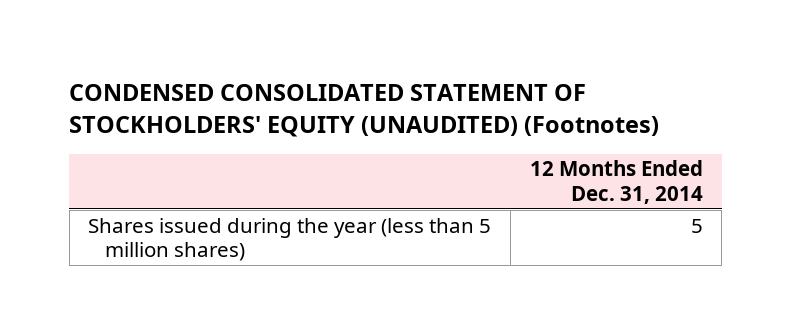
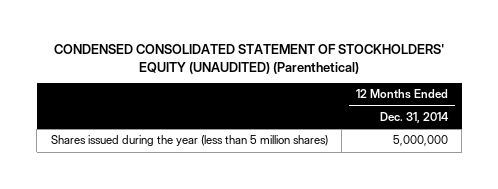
- CONDENSED CONSOLIDATED STATEMENT OF STOCKHOLDERS' EQUITY (UNAUDITED) (Footnotes)
+ CONDENSED CONSOLIDATED STATEMENT OF STOCKHOLDERS' EQUITY (UNAUDITED) (Parenthetical)
- Shares issued during the year (less than 5 million shares) | 5
+ Shares issued during the year (less than 5 million shares) | 5,000,000

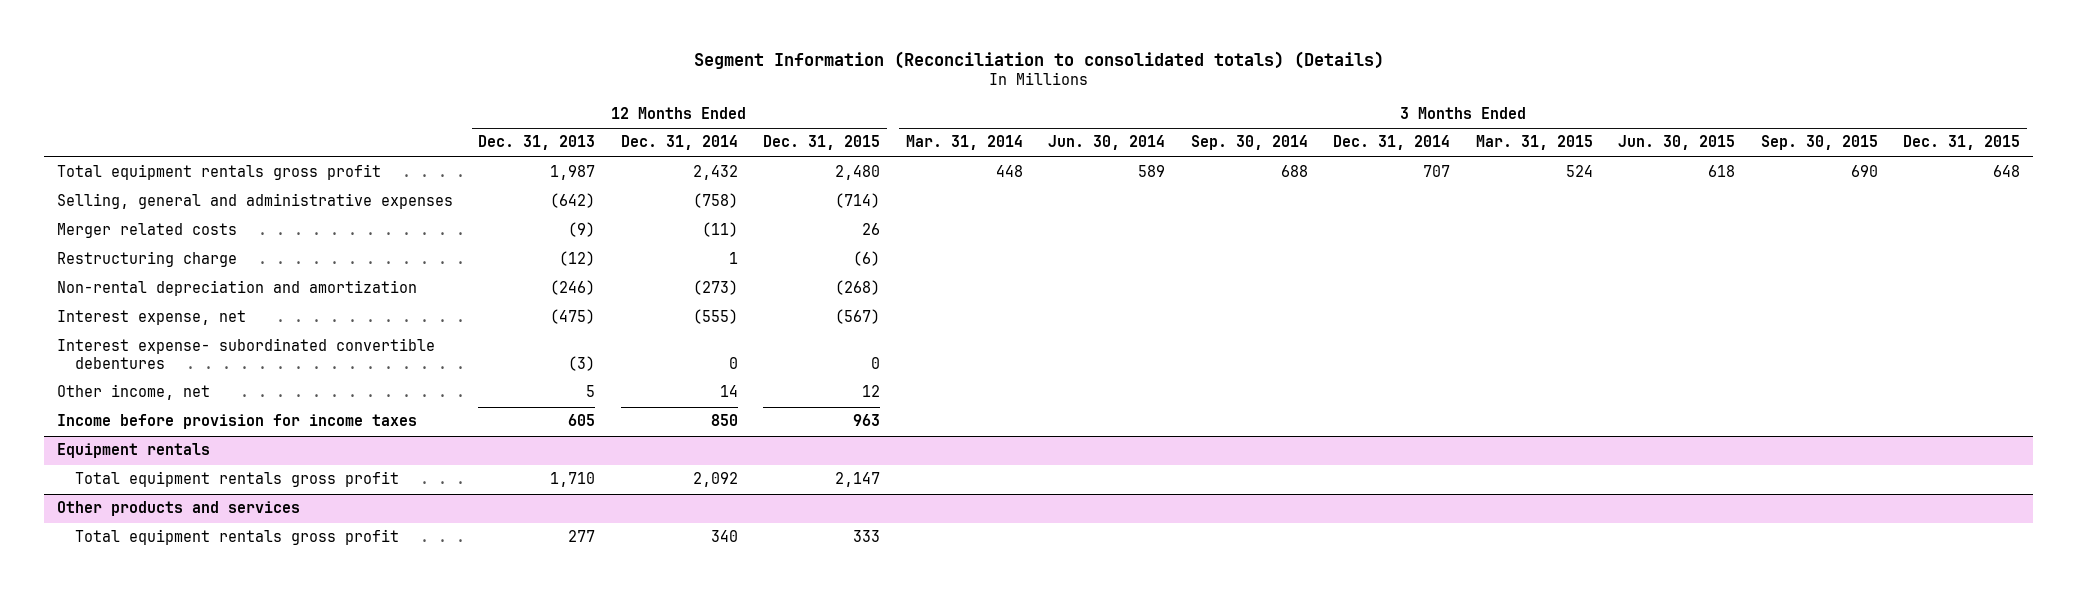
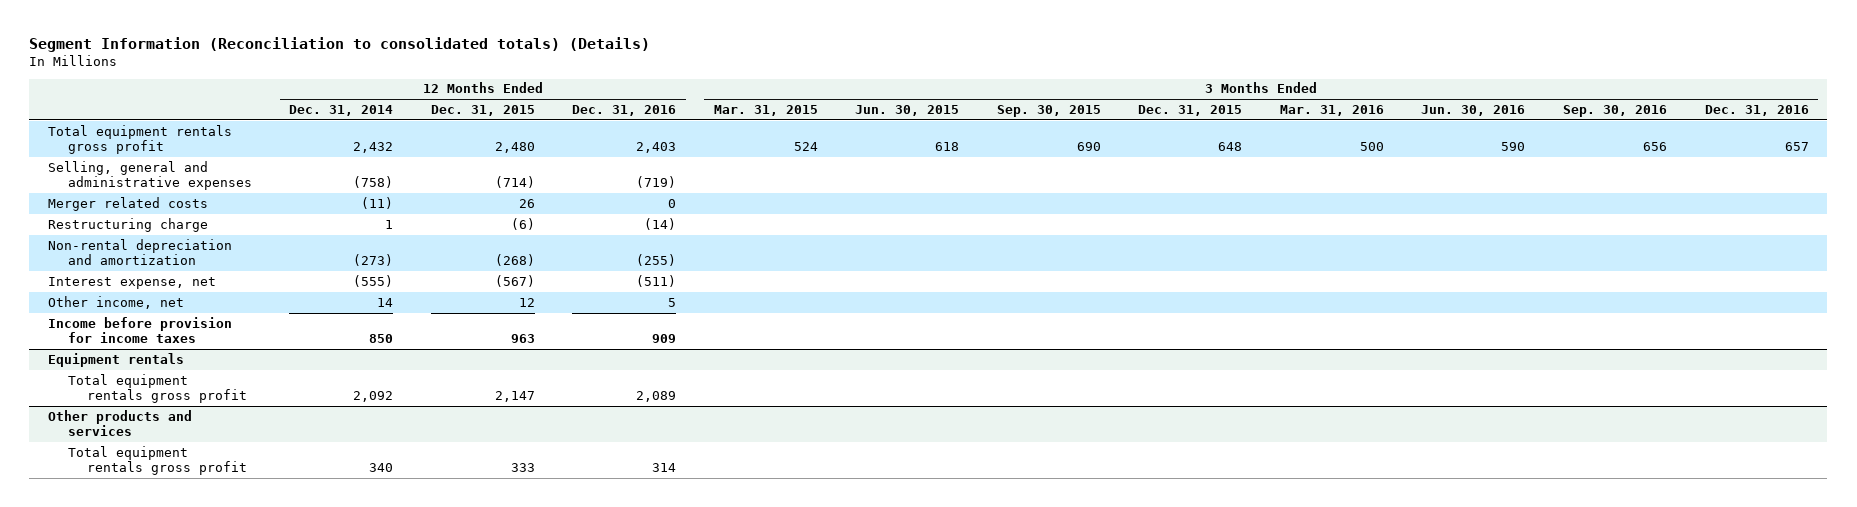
- | 12 Months Ended Dec. 31, 2013 | 12 Months Ended Dec. 31, 2014 | 12 Months Ended Dec. 31, 2015 | 3 Months Ended Mar. 31, 2014 | 3 Months Ended Jun. 30, 2014 | 3 Months Ended Sep. 30, 2014 | 3 Months Ended Dec. 31, 2014 | 3 Months Ended Mar. 31, 2015 | 3 Months Ended Jun. 30, 2015 | 3 Months Ended Sep. 30, 2015 | 3 Months Ended Dec. 31, 2015
+ | 12 Months Ended Dec. 31, 2014 | 12 Months Ended Dec. 31, 2015 | 12 Months Ended Dec. 31, 2016 | 3 Months Ended Mar. 31, 2015 | 3 Months Ended Jun. 30, 2015 | 3 Months Ended Sep. 30, 2015 | 3 Months Ended Dec. 31, 2015 | 3 Months Ended Mar. 31, 2016 | 3 Months Ended Jun. 30, 2016 | 3 Months Ended Sep. 30, 2016 | 3 Months Ended Dec. 31, 2016
- Interest expense- subordinated convertible debentures | (3) | 0 | 0 | | | | | | | |

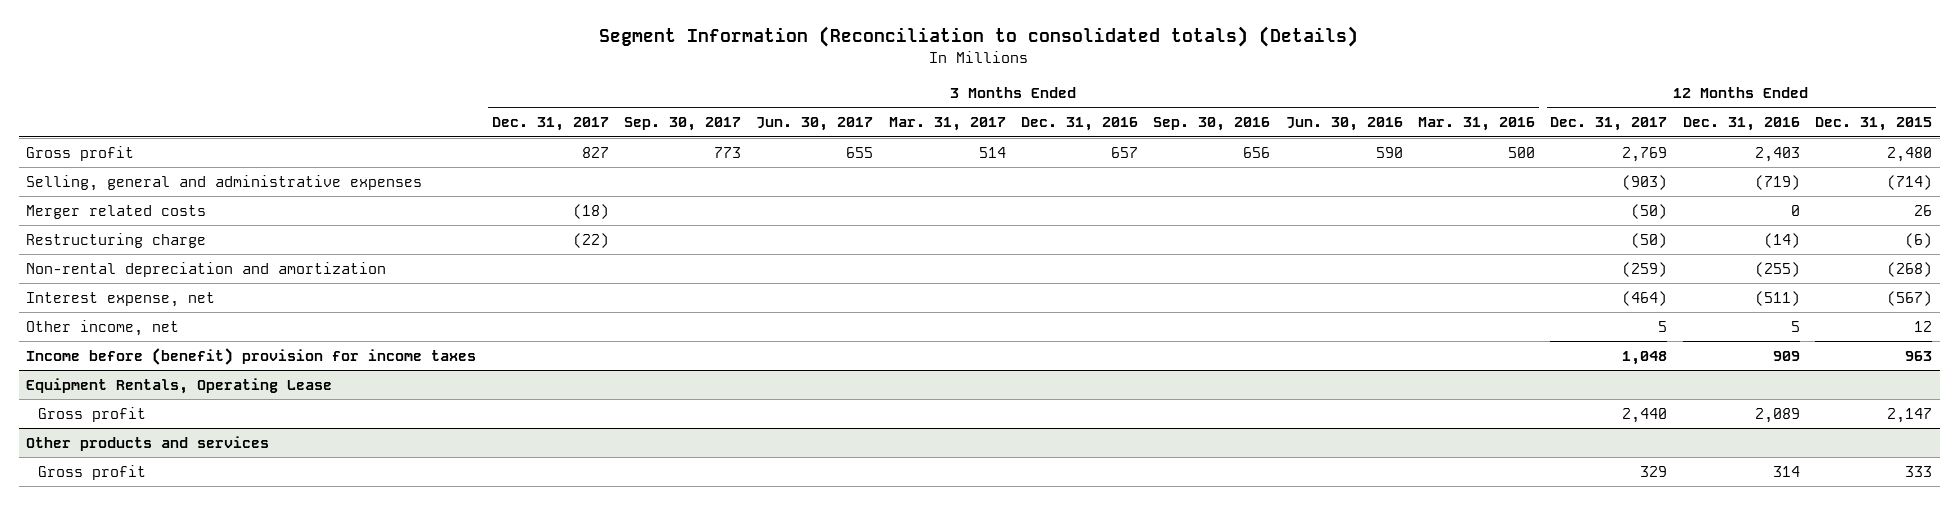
- | 12 Months Ended Dec. 31, 2014 | 12 Months Ended Dec. 31, 2015 | 12 Months Ended Dec. 31, 2016 | 3 Months Ended Mar. 31, 2015 | 3 Months Ended Jun. 30, 2015 | 3 Months Ended Sep. 30, 2015 | 3 Months Ended Dec. 31, 2015 | 3 Months Ended Mar. 31, 2016 | 3 Months Ended Jun. 30, 2016 | 3 Months Ended Sep. 30, 2016 | 3 Months Ended Dec. 31, 2016
+ | 3 Months Ended Dec. 31, 2017 | 3 Months Ended Sep. 30, 2017 | 3 Months Ended Jun. 30, 2017 | 3 Months Ended Mar. 31, 2017 | 3 Months Ended Dec. 31, 2016 | 3 Months Ended Sep. 30, 2016 | 3 Months Ended Jun. 30, 2016 | 3 Months Ended Mar. 31, 2016 | 12 Months Ended Dec. 31, 2017 | 12 Months Ended Dec. 31, 2016 | 12 Months Ended Dec. 31, 2015
- Total equipment rentals gross profit | 2,432 | 2,480 | 2,403 | 524 | 618 | 690 | 648 | 500 | 590 | 656 | 657
+ Gross profit | 827 | 773 | 655 | 514 | 657 | 656 | 590 | 500 | 2,769 | 2,403 | 2,480
- Income before provision for income taxes | 850 | 963 | 909 | | | | | | | |
- Equipment rentals
- Total equipment rentals gross profit | 2,092 | 2,147 | 2,089 | | | | | | | |
+ Income before (benefit) provision for income taxes | | | | | | | | | 1,048 | 909 | 963
+ Equipment Rentals, Operating Lease
+ Gross profit | | | | | | | | | 2,440 | 2,089 | 2,147
@ Other products and services
- Total equipment rentals gross profit | 340 | 333 | 314 | | | | | | | |
+ Gross profit | | | | | | | | | 329 | 314 | 333

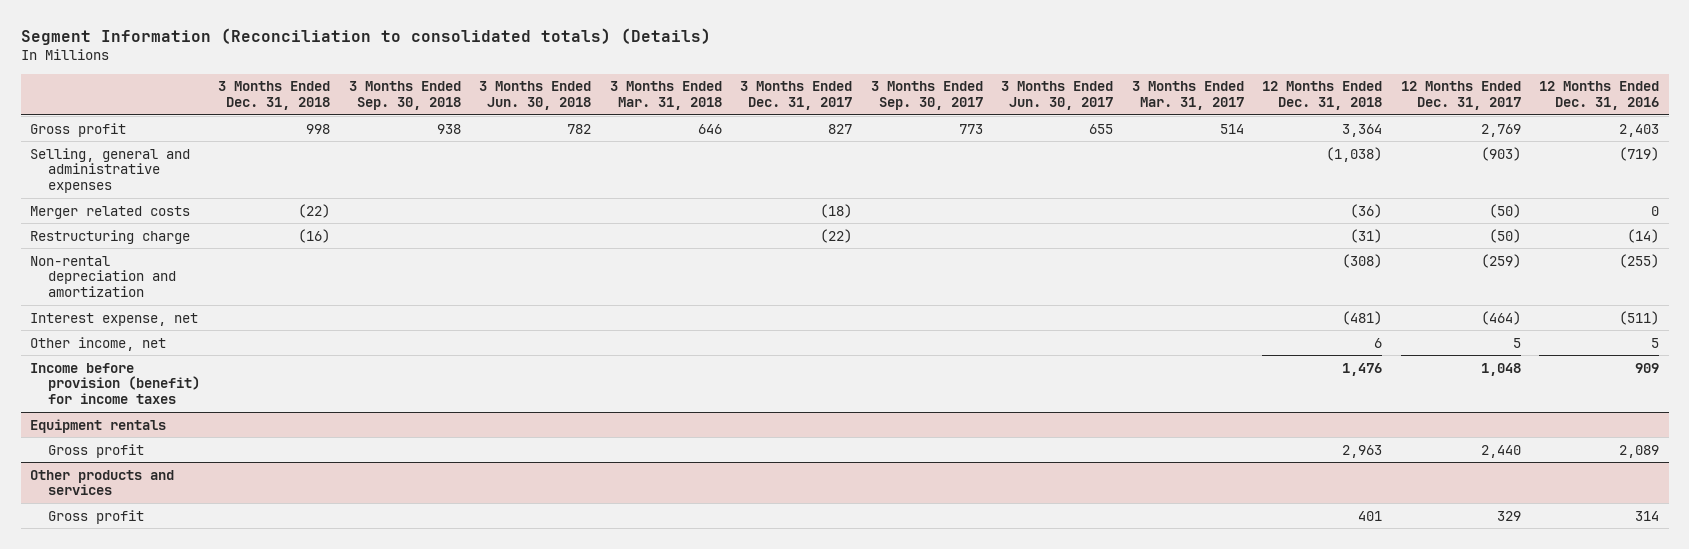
- | 3 Months Ended Dec. 31, 2017 | 3 Months Ended Sep. 30, 2017 | 3 Months Ended Jun. 30, 2017 | 3 Months Ended Mar. 31, 2017 | 3 Months Ended Dec. 31, 2016 | 3 Months Ended Sep. 30, 2016 | 3 Months Ended Jun. 30, 2016 | 3 Months Ended Mar. 31, 2016 | 12 Months Ended Dec. 31, 2017 | 12 Months Ended Dec. 31, 2016 | 12 Months Ended Dec. 31, 2015
+ | 3 Months Ended Dec. 31, 2018 | 3 Months Ended Sep. 30, 2018 | 3 Months Ended Jun. 30, 2018 | 3 Months Ended Mar. 31, 2018 | 3 Months Ended Dec. 31, 2017 | 3 Months Ended Sep. 30, 2017 | 3 Months Ended Jun. 30, 2017 | 3 Months Ended Mar. 31, 2017 | 12 Months Ended Dec. 31, 2018 | 12 Months Ended Dec. 31, 2017 | 12 Months Ended Dec. 31, 2016
- Income before (benefit) provision for income taxes | | | | | | | | | 1,048 | 909 | 963
- Equipment Rentals, Operating Lease
+ Income before provision (benefit) for income taxes | | | | | | | | | 1,476 | 1,048 | 909
+ Equipment rentals

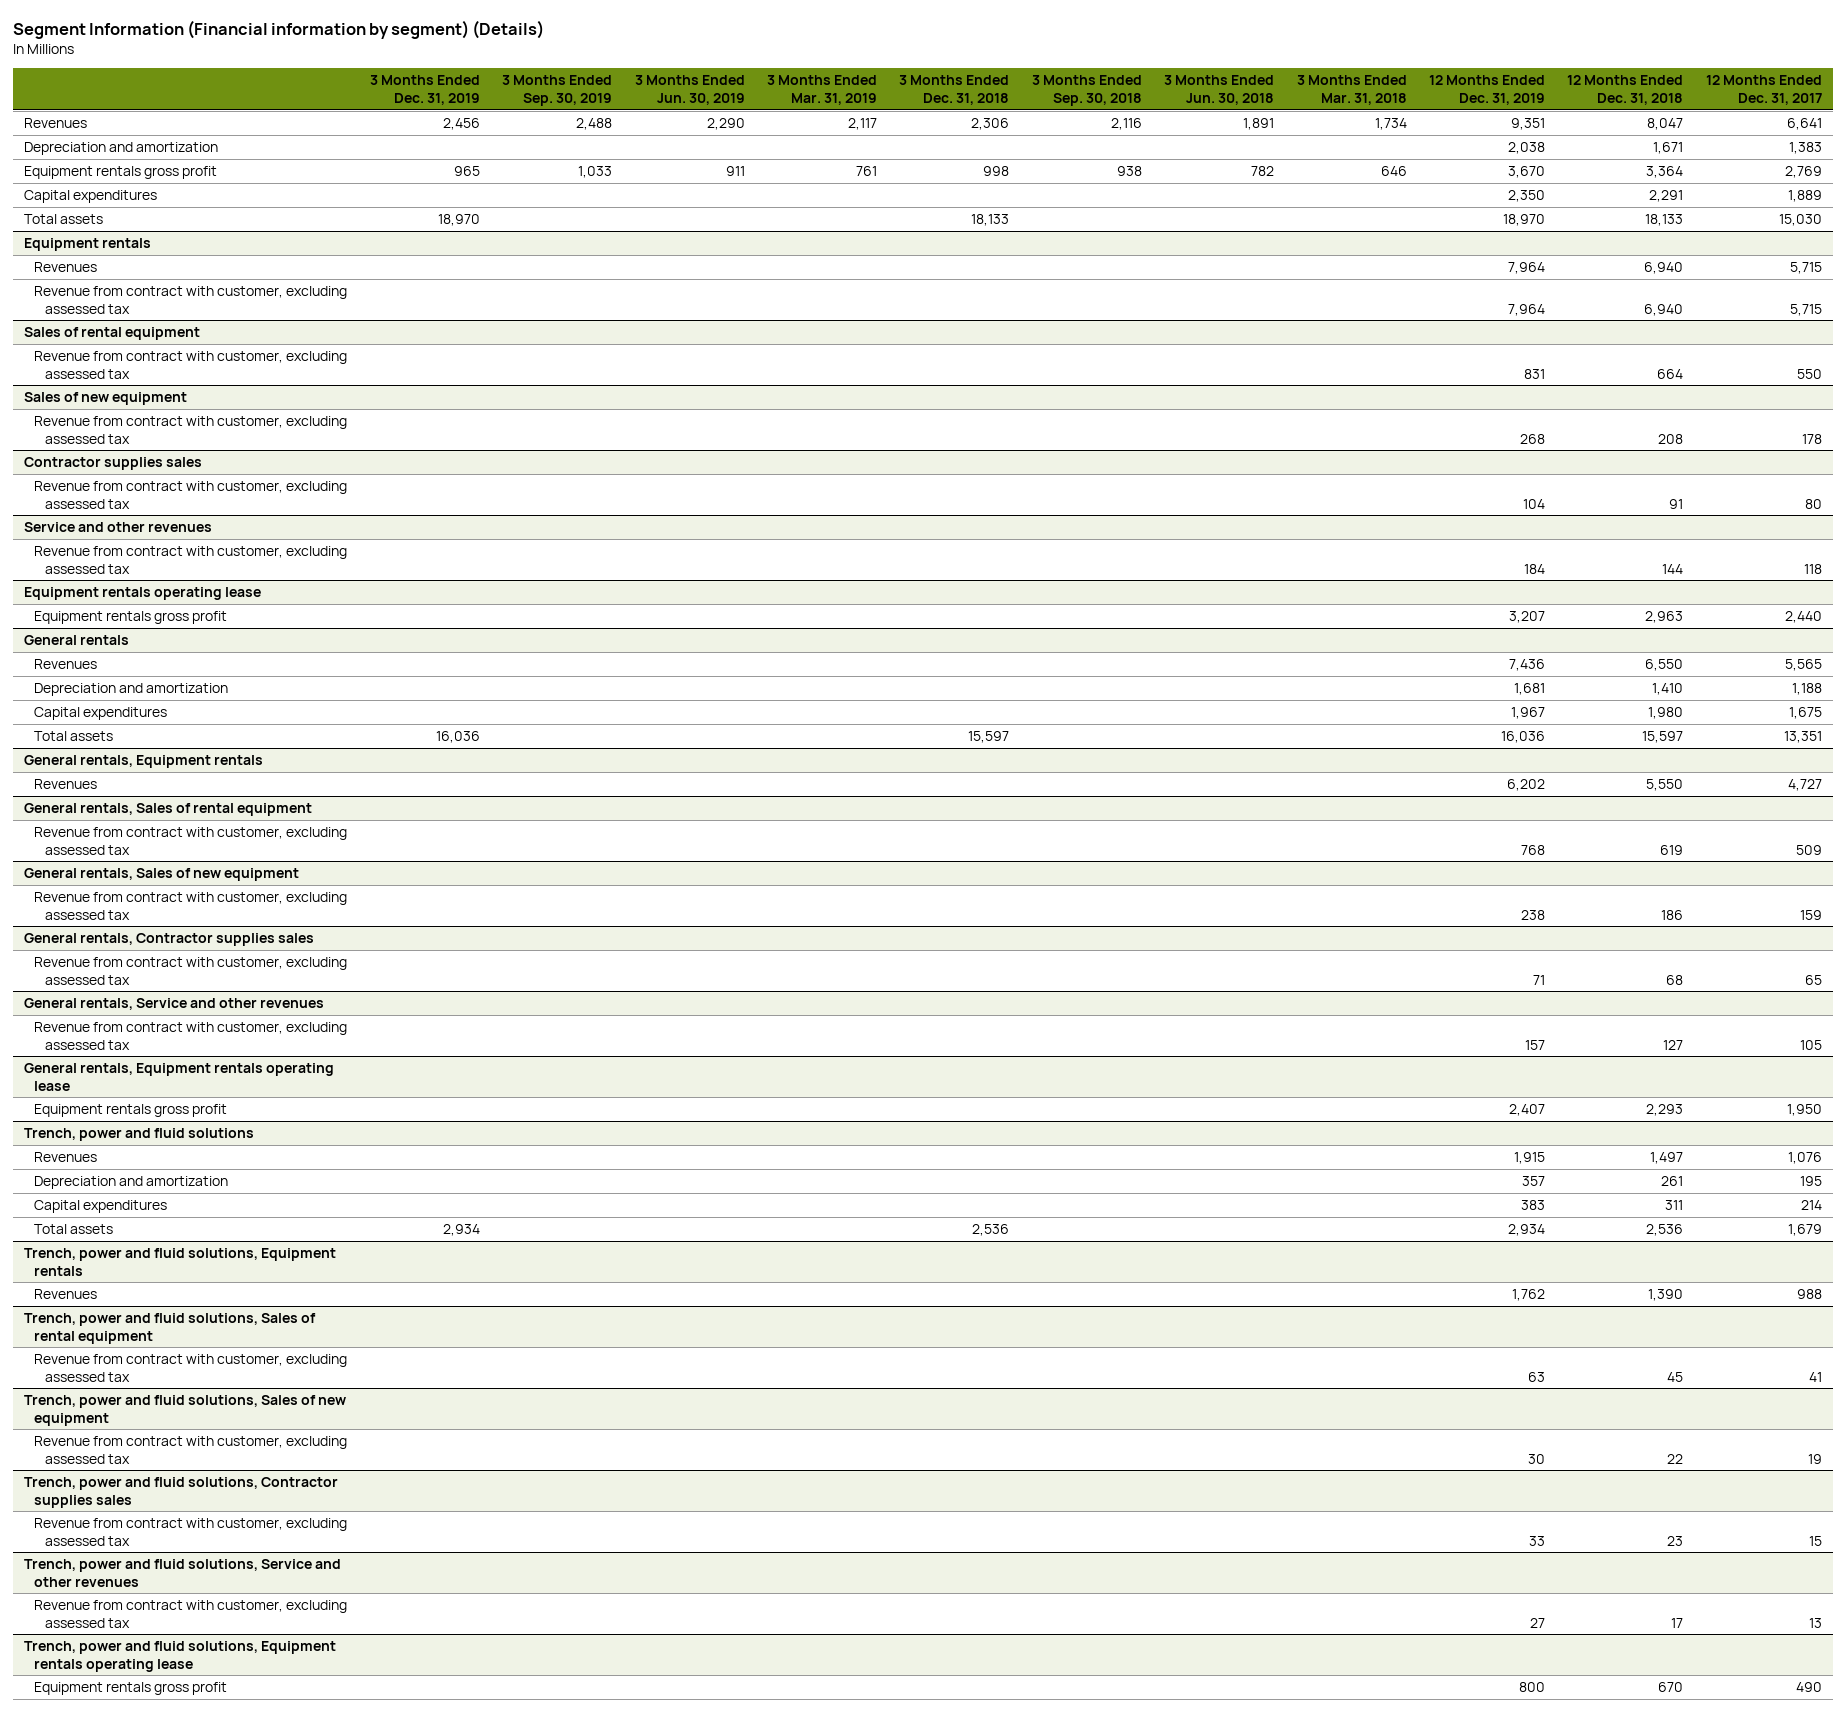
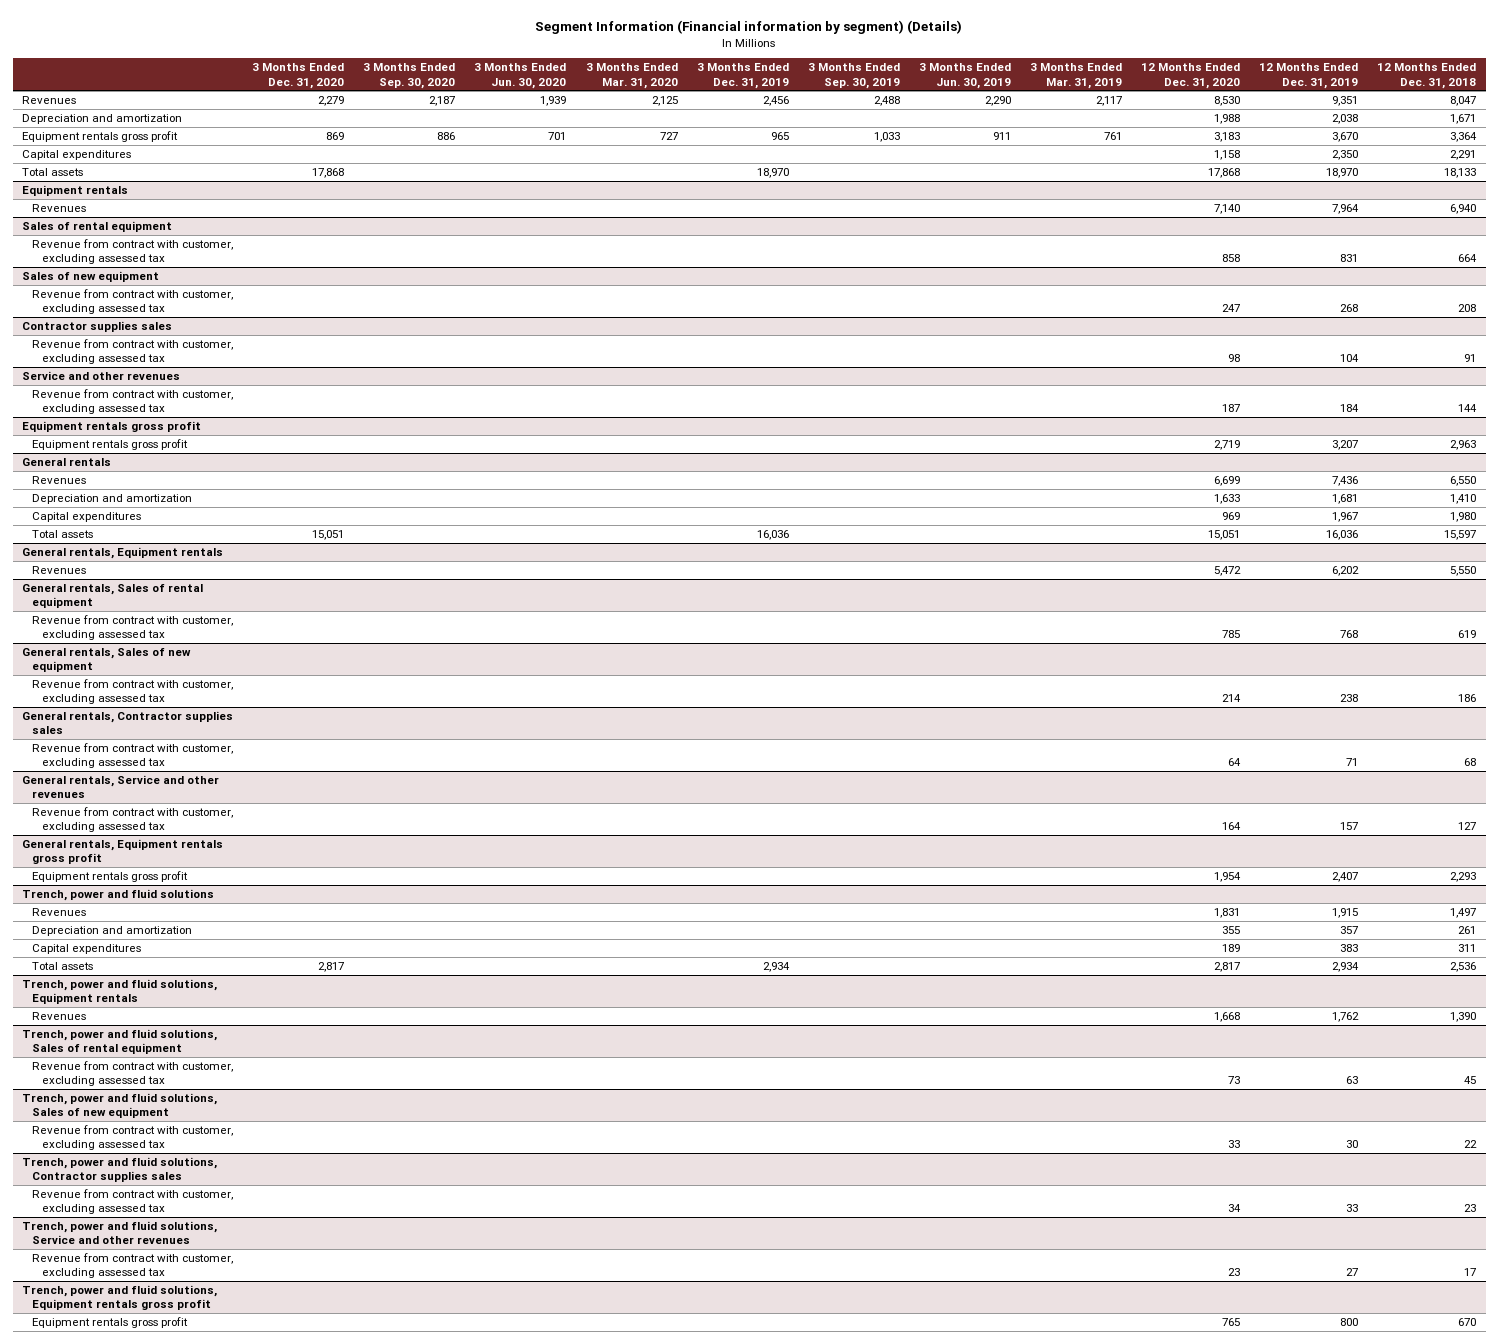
- | 3 Months Ended Dec. 31, 2019 | 3 Months Ended Sep. 30, 2019 | 3 Months Ended Jun. 30, 2019 | 3 Months Ended Mar. 31, 2019 | 3 Months Ended Dec. 31, 2018 | 3 Months Ended Sep. 30, 2018 | 3 Months Ended Jun. 30, 2018 | 3 Months Ended Mar. 31, 2018 | 12 Months Ended Dec. 31, 2019 | 12 Months Ended Dec. 31, 2018 | 12 Months Ended Dec. 31, 2017
+ | 3 Months Ended Dec. 31, 2020 | 3 Months Ended Sep. 30, 2020 | 3 Months Ended Jun. 30, 2020 | 3 Months Ended Mar. 31, 2020 | 3 Months Ended Dec. 31, 2019 | 3 Months Ended Sep. 30, 2019 | 3 Months Ended Jun. 30, 2019 | 3 Months Ended Mar. 31, 2019 | 12 Months Ended Dec. 31, 2020 | 12 Months Ended Dec. 31, 2019 | 12 Months Ended Dec. 31, 2018
@ Equipment rentals
- Revenue from contract with customer, excluding assessed tax | | | | | | | | | 7,964 | 6,940 | 5,715
- Equipment rentals operating lease
+ Equipment rentals gross profit
- General rentals, Equipment rentals operating lease
+ General rentals, Equipment rentals gross profit
- Trench, power and fluid solutions, Equipment rentals operating lease
+ Trench, power and fluid solutions, Equipment rentals gross profit

